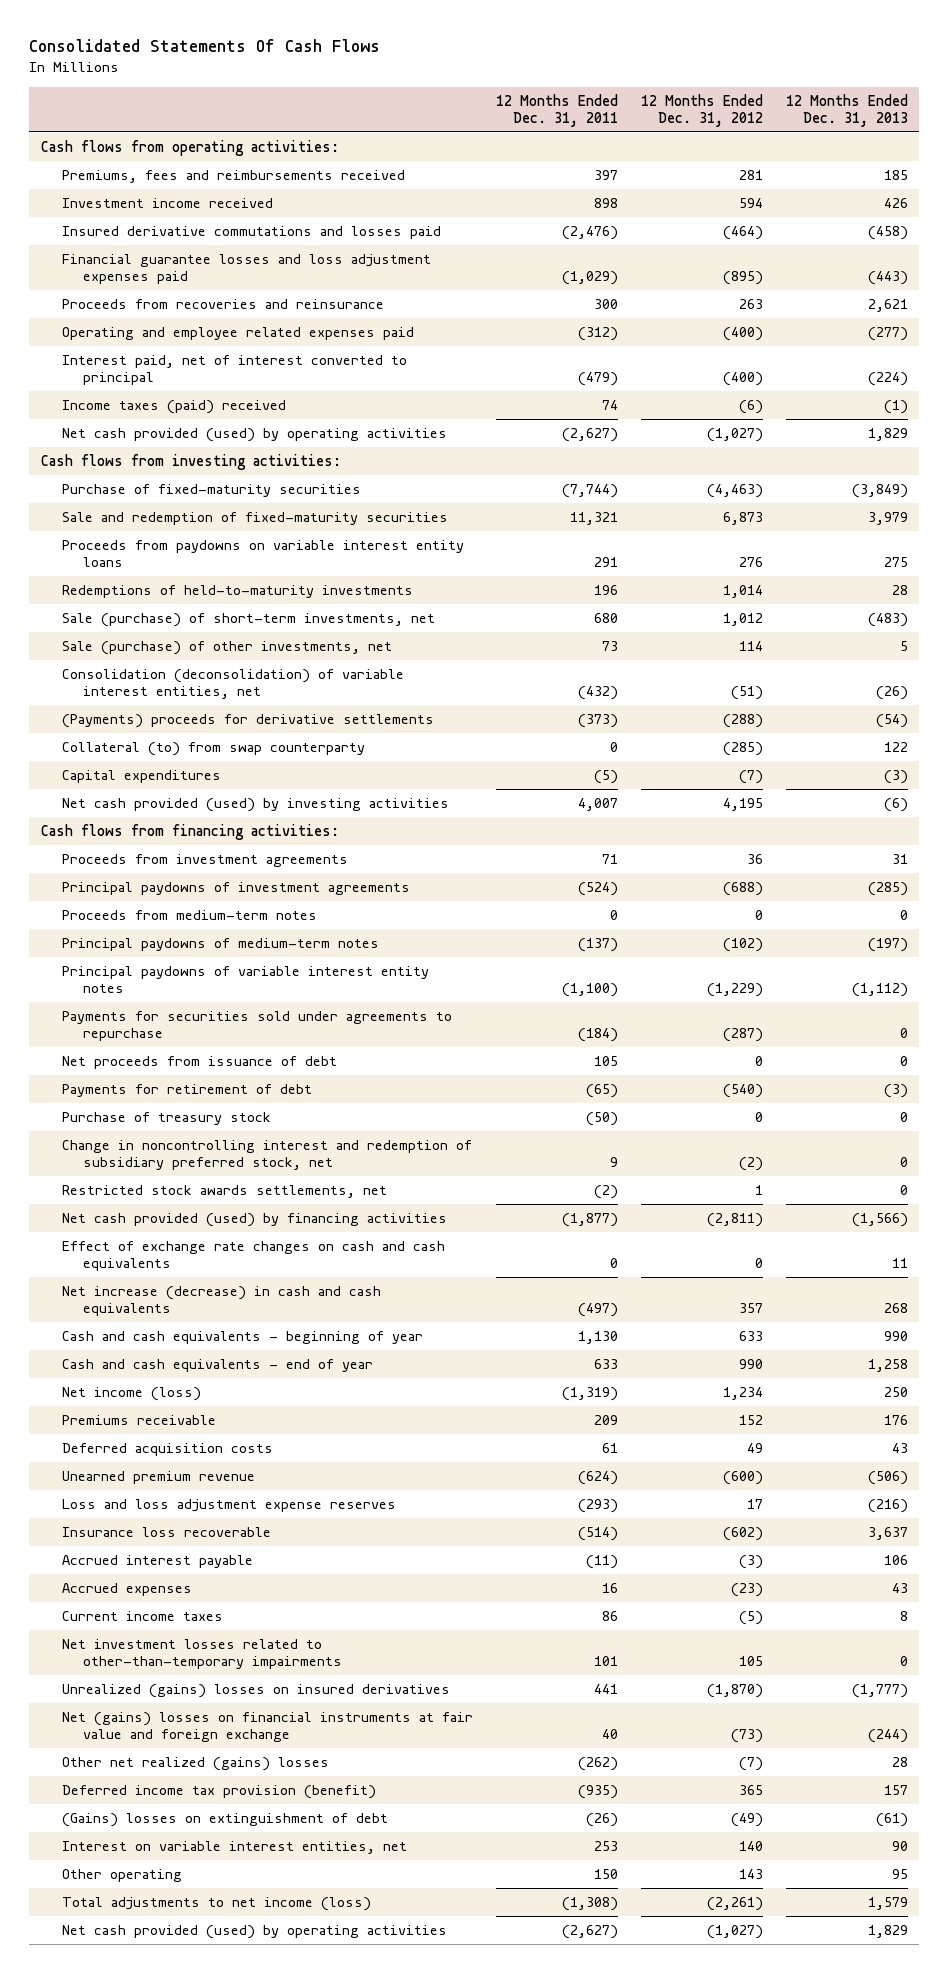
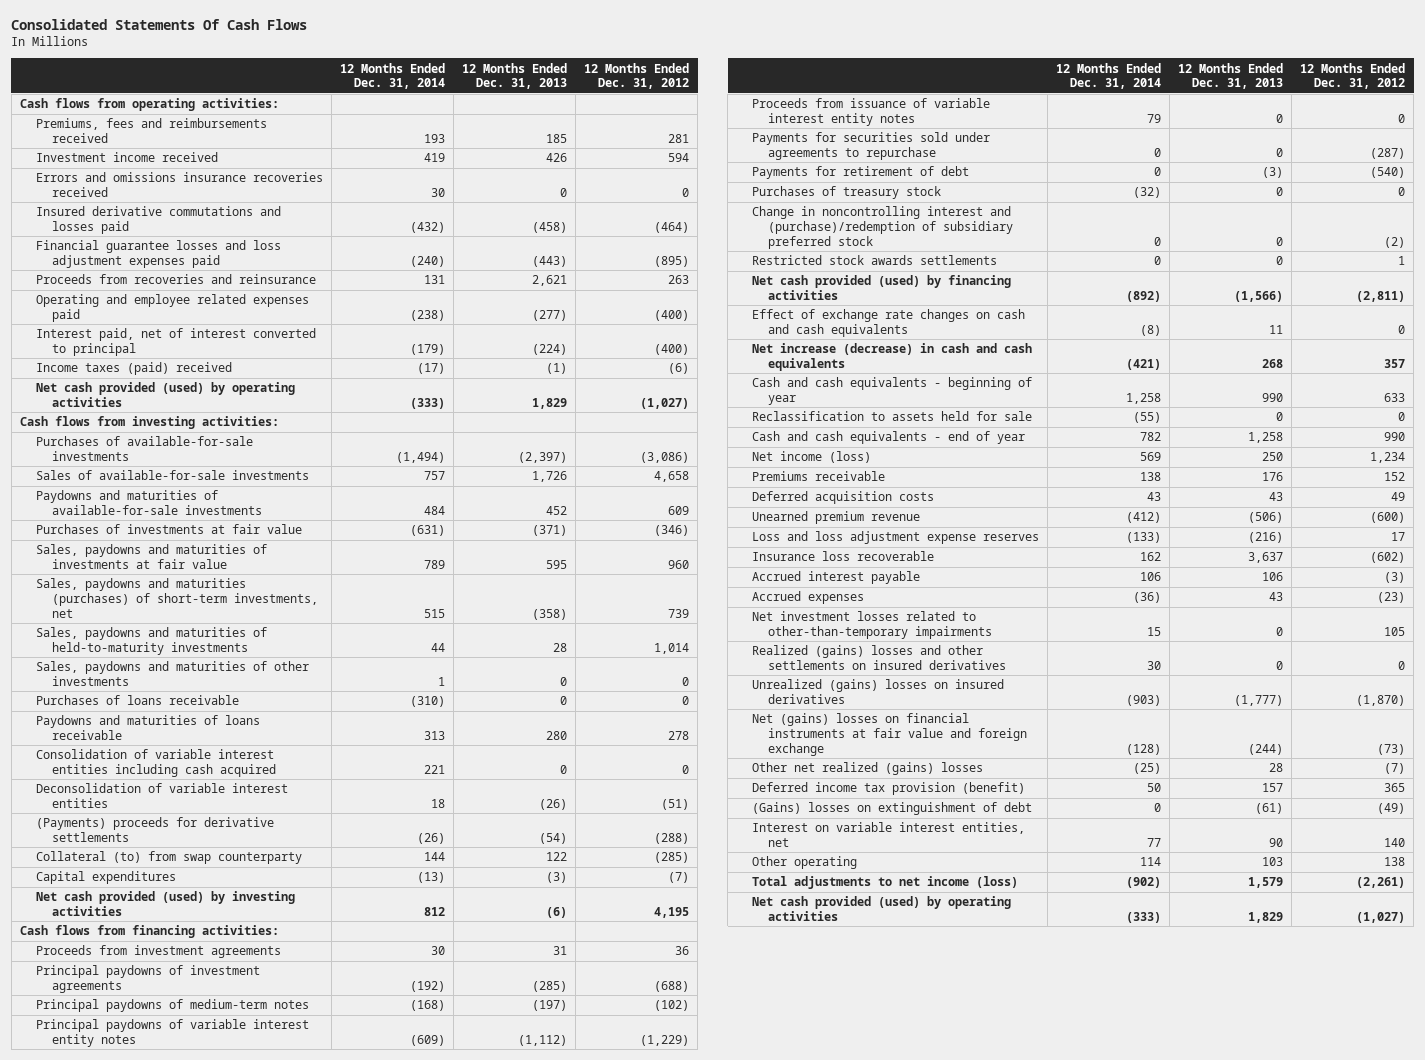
- | 12 Months Ended Dec. 31, 2011 | 12 Months Ended Dec. 31, 2012 | 12 Months Ended Dec. 31, 2013
+ | 12 Months Ended Dec. 31, 2014 | 12 Months Ended Dec. 31, 2013 | 12 Months Ended Dec. 31, 2012
+ Errors and omissions insurance recoveries received | 30 | 0 | 0
- Purchase of fixed-maturity securities | (7,744) | (4,463) | (3,849)
- Sale and redemption of fixed-maturity securities | 11,321 | 6,873 | 3,979
- Proceeds from paydowns on variable interest entity loans | 291 | 276 | 275
- Redemptions of held-to-maturity investments | 196 | 1,014 | 28
- Sale (purchase) of short-term investments, net | 680 | 1,012 | (483)
- Sale (purchase) of other investments, net | 73 | 114 | 5
- Consolidation (deconsolidation) of variable interest entities, net | (432) | (51) | (26)
+ Purchases of available-for-sale investments | (1,494) | (2,397) | (3,086)
+ Sales of available-for-sale investments | 757 | 1,726 | 4,658
+ Paydowns and maturities of available-for-sale investments | 484 | 452 | 609
+ Purchases of investments at fair value | (631) | (371) | (346)
+ Sales, paydowns and maturities of investments at fair value | 789 | 595 | 960
+ Sales, paydowns and maturities (purchases) of short-term investments, net | 515 | (358) | 739
+ Sales, paydowns and maturities of held-to-maturity investments | 44 | 28 | 1,014
+ Sales, paydowns and maturities of other investments | 1 | 0 | 0
+ Purchases of loans receivable | (310) | 0 | 0
+ Paydowns and maturities of loans receivable | 313 | 280 | 278
+ Consolidation of variable interest entities including cash acquired | 221 | 0 | 0
+ Deconsolidation of variable interest entities | 18 | (26) | (51)
- Proceeds from medium-term notes | 0 | 0 | 0
+ Proceeds from issuance of variable interest entity notes | 79 | 0 | 0
- Net proceeds from issuance of debt | 105 | 0 | 0
- Purchase of treasury stock | (50) | 0 | 0
- Change in noncontrolling interest and redemption of subsidiary preferred stock, net | 9 | (2) | 0
- Restricted stock awards settlements, net | (2) | 1 | 0
+ Purchases of treasury stock | (32) | 0 | 0
+ Change in noncontrolling interest and (purchase)/redemption of subsidiary preferred stock | 0 | 0 | (2)
+ Restricted stock awards settlements | 0 | 0 | 1
+ Reclassification to assets held for sale | (55) | 0 | 0
- Current income taxes | 86 | (5) | 8
+ Realized (gains) losses and other settlements on insured derivatives | 30 | 0 | 0
- Other operating | 150 | 143 | 95
+ Other operating | 114 | 103 | 138

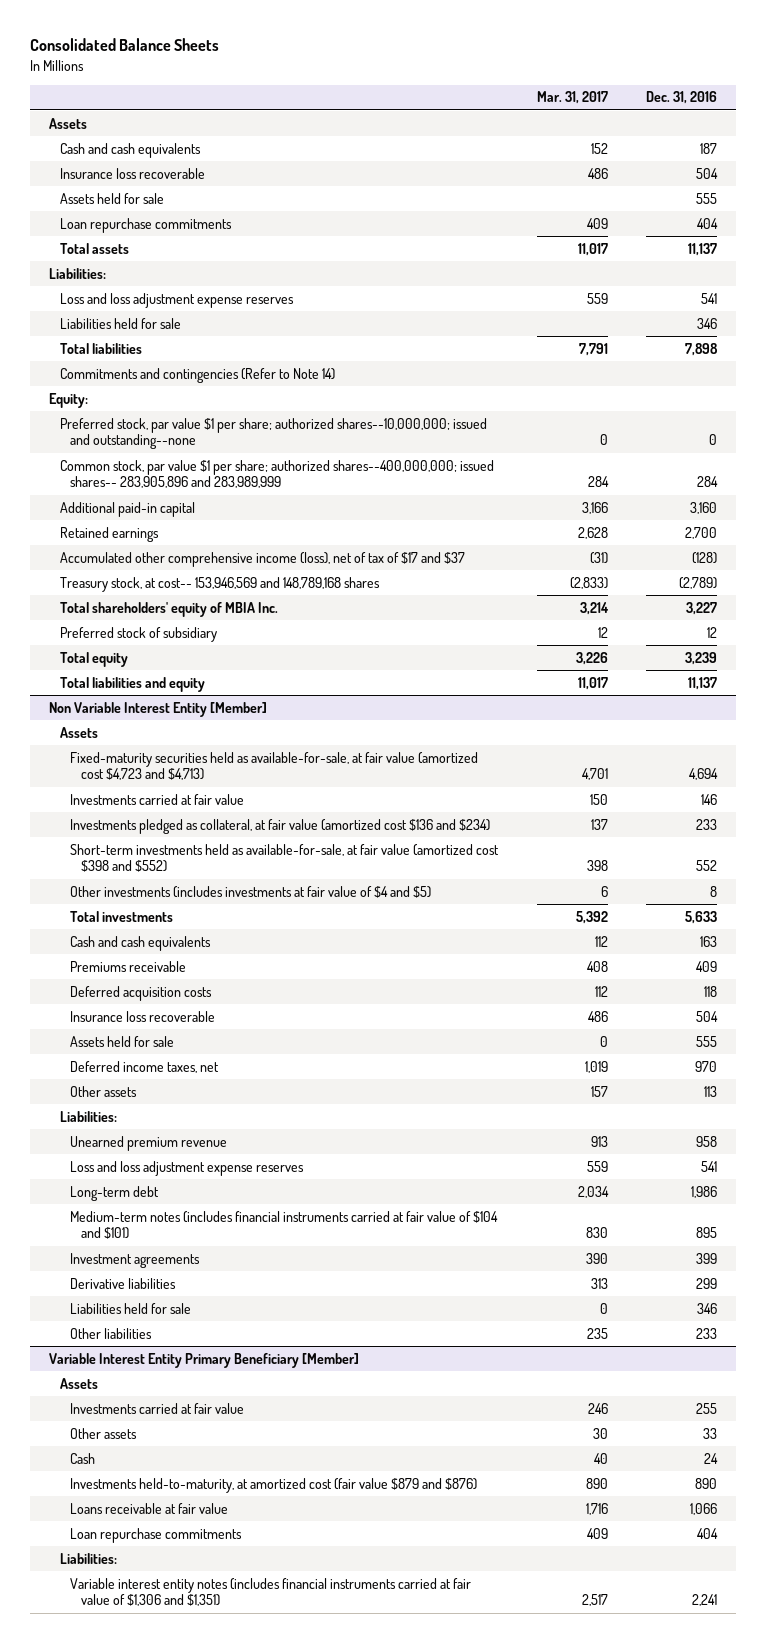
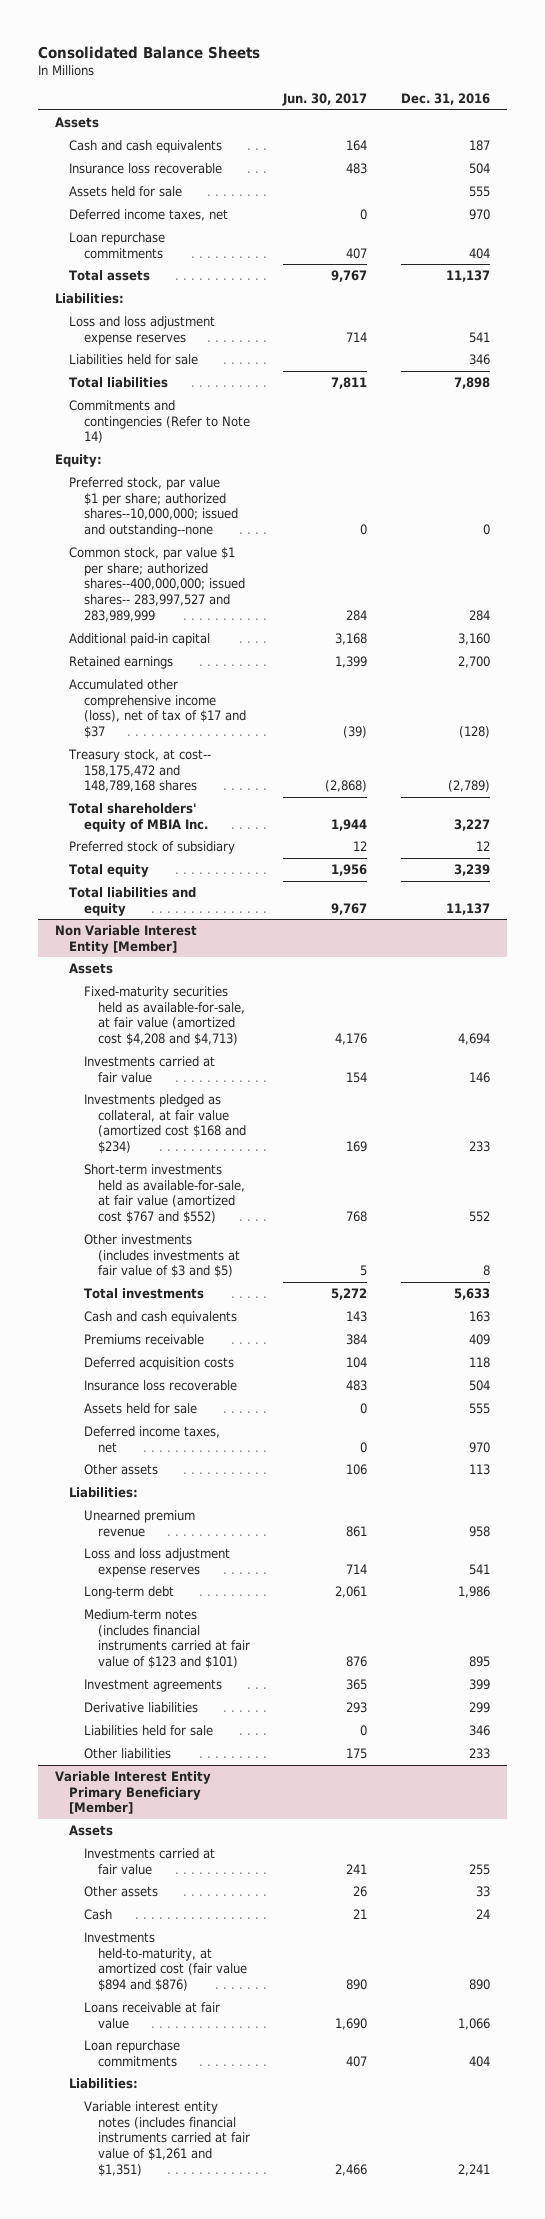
- | Mar. 31, 2017 | Dec. 31, 2016
+ | Jun. 30, 2017 | Dec. 31, 2016
+ Deferred income taxes, net | 0 | 970
- Common stock, par value $1 per share; authorized shares--400,000,000; issued shares-- 283,905,896 and 283,989,999 | 284 | 284
+ Common stock, par value $1 per share; authorized shares--400,000,000; issued shares-- 283,997,527 and 283,989,999 | 284 | 284
- Treasury stock, at cost-- 153,946,569 and 148,789,168 shares | (2,833) | (2,789)
+ Treasury stock, at cost-- 158,175,472 and 148,789,168 shares | (2,868) | (2,789)
@ Non Variable Interest Entity [Member]
- Fixed-maturity securities held as available-for-sale, at fair value (amortized cost $4,723 and $4,713) | 4,701 | 4,694
+ Fixed-maturity securities held as available-for-sale, at fair value (amortized cost $4,208 and $4,713) | 4,176 | 4,694
- Investments pledged as collateral, at fair value (amortized cost $136 and $234) | 137 | 233
- Short-term investments held as available-for-sale, at fair value (amortized cost $398 and $552) | 398 | 552
- Other investments (includes investments at fair value of $4 and $5) | 6 | 8
+ Investments pledged as collateral, at fair value (amortized cost $168 and $234) | 169 | 233
+ Short-term investments held as available-for-sale, at fair value (amortized cost $767 and $552) | 768 | 552
+ Other investments (includes investments at fair value of $3 and $5) | 5 | 8
- Medium-term notes (includes financial instruments carried at fair value of $104 and $101) | 830 | 895
+ Medium-term notes (includes financial instruments carried at fair value of $123 and $101) | 876 | 895
@ Variable Interest Entity Primary Beneficiary [Member]
- Investments held-to-maturity, at amortized cost (fair value $879 and $876) | 890 | 890
+ Investments held-to-maturity, at amortized cost (fair value $894 and $876) | 890 | 890
- Variable interest entity notes (includes financial instruments carried at fair value of $1,306 and $1,351) | 2,517 | 2,241
+ Variable interest entity notes (includes financial instruments carried at fair value of $1,261 and $1,351) | 2,466 | 2,241

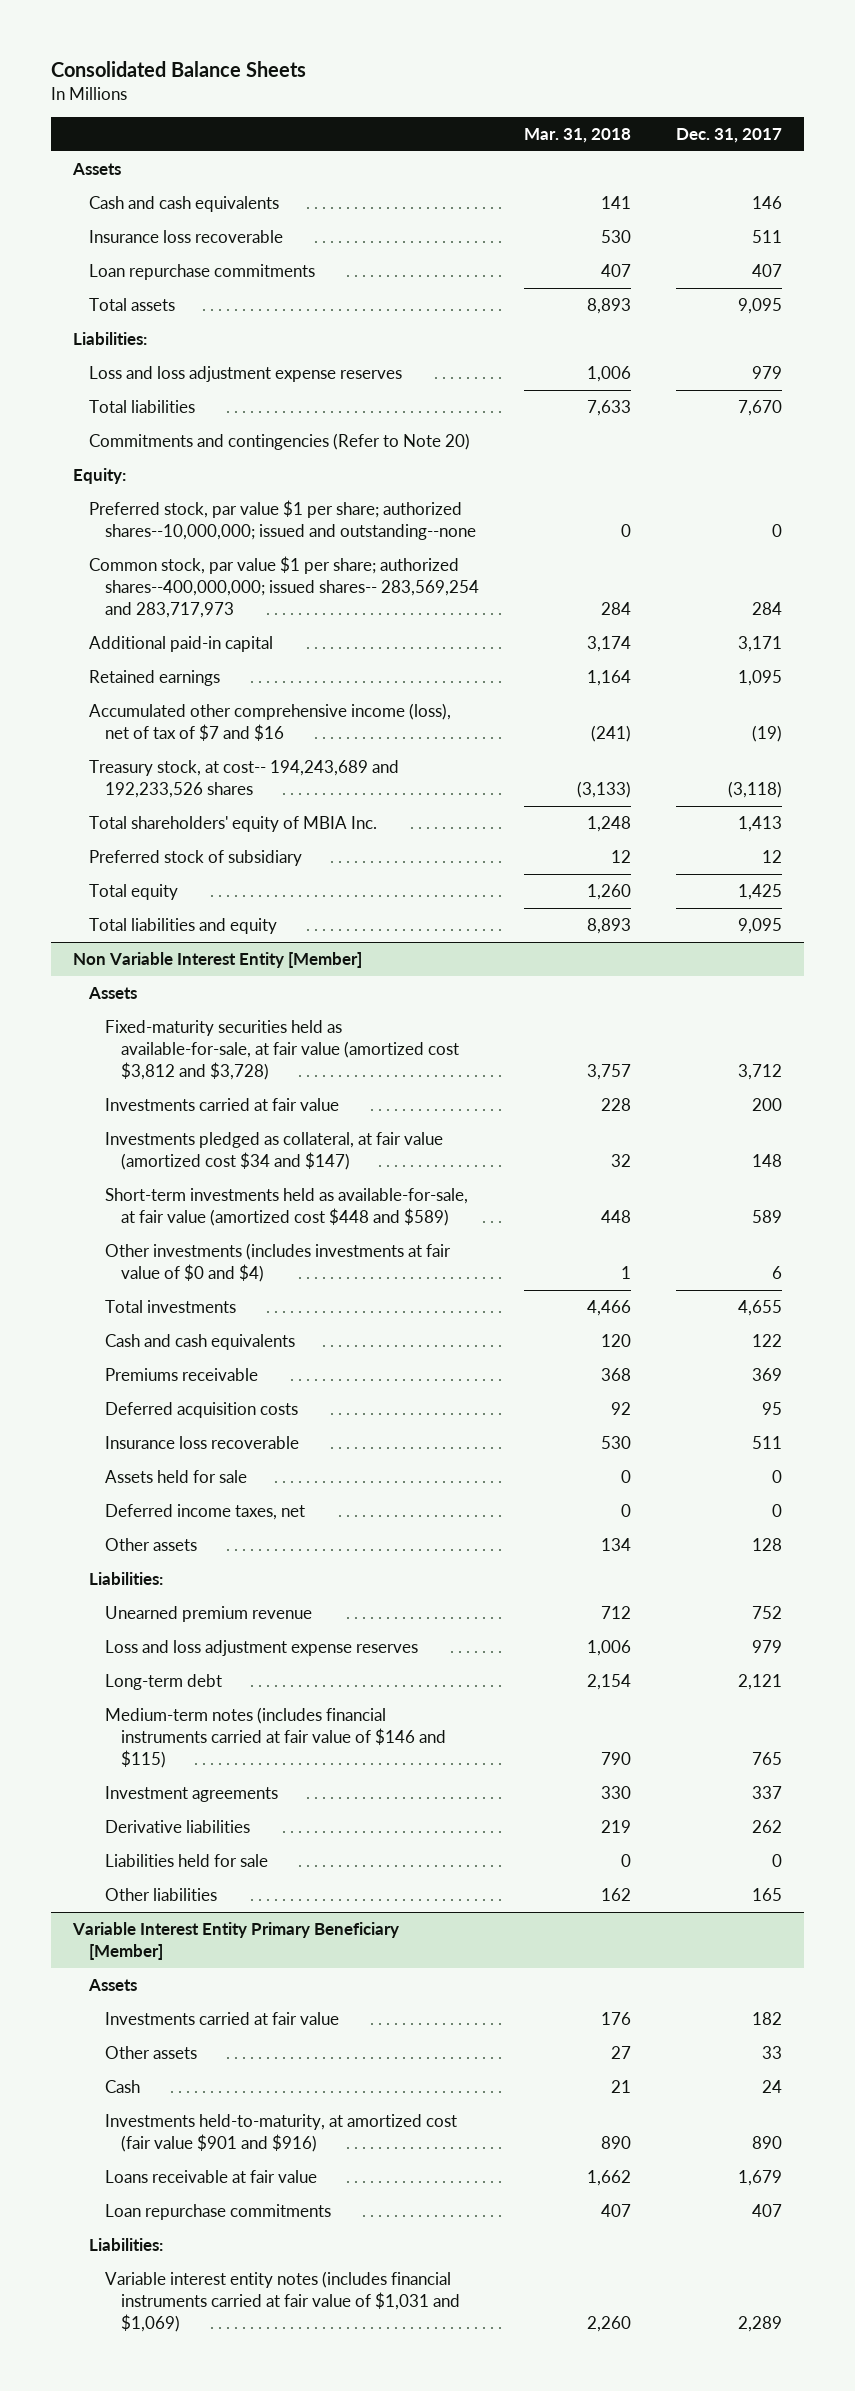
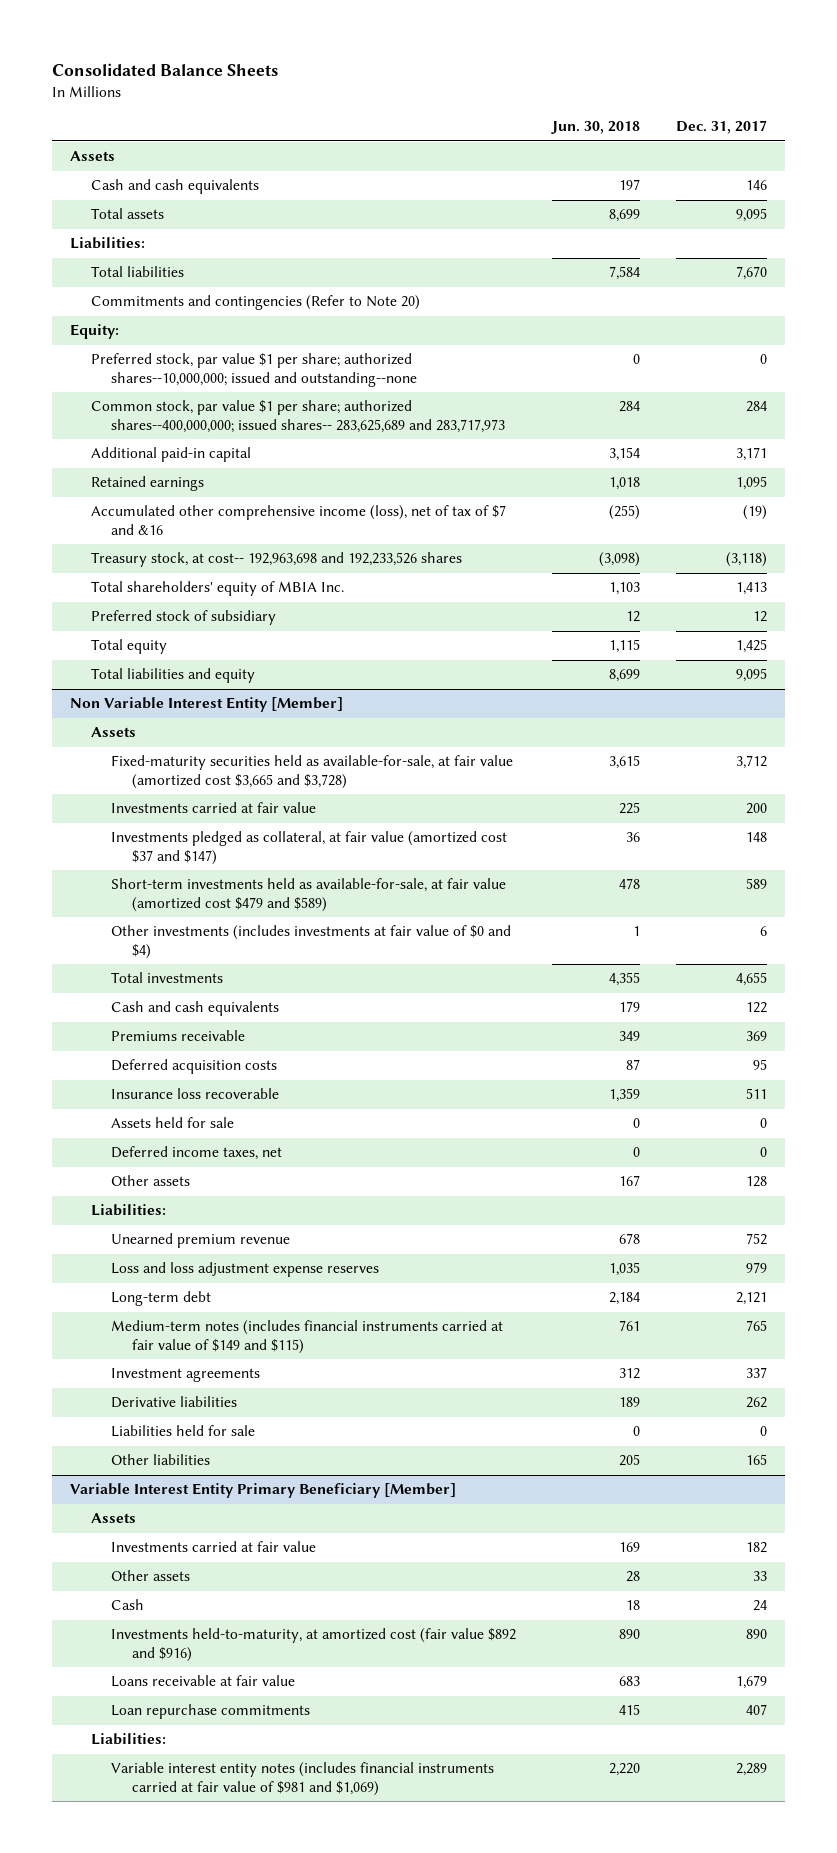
- | Mar. 31, 2018 | Dec. 31, 2017
+ | Jun. 30, 2018 | Dec. 31, 2017
- Insurance loss recoverable | 530 | 511
- Loan repurchase commitments | 407 | 407
- Loss and loss adjustment expense reserves | 1,006 | 979
- Common stock, par value $1 per share; authorized shares--400,000,000; issued shares-- 283,569,254 and 283,717,973 | 284 | 284
+ Common stock, par value $1 per share; authorized shares--400,000,000; issued shares-- 283,625,689 and 283,717,973 | 284 | 284
- Accumulated other comprehensive income (loss), net of tax of $7 and $16 | (241) | (19)
- Treasury stock, at cost-- 194,243,689 and 192,233,526 shares | (3,133) | (3,118)
+ Accumulated other comprehensive income (loss), net of tax of $7 and &16 | (255) | (19)
+ Treasury stock, at cost-- 192,963,698 and 192,233,526 shares | (3,098) | (3,118)
@ Non Variable Interest Entity [Member]
- Fixed-maturity securities held as available-for-sale, at fair value (amortized cost $3,812 and $3,728) | 3,757 | 3,712
+ Fixed-maturity securities held as available-for-sale, at fair value (amortized cost $3,665 and $3,728) | 3,615 | 3,712
- Investments pledged as collateral, at fair value (amortized cost $34 and $147) | 32 | 148
- Short-term investments held as available-for-sale, at fair value (amortized cost $448 and $589) | 448 | 589
+ Investments pledged as collateral, at fair value (amortized cost $37 and $147) | 36 | 148
+ Short-term investments held as available-for-sale, at fair value (amortized cost $479 and $589) | 478 | 589
- Medium-term notes (includes financial instruments carried at fair value of $146 and $115) | 790 | 765
+ Medium-term notes (includes financial instruments carried at fair value of $149 and $115) | 761 | 765
@ Variable Interest Entity Primary Beneficiary [Member]
- Investments held-to-maturity, at amortized cost (fair value $901 and $916) | 890 | 890
+ Investments held-to-maturity, at amortized cost (fair value $892 and $916) | 890 | 890
- Variable interest entity notes (includes financial instruments carried at fair value of $1,031 and $1,069) | 2,260 | 2,289
+ Variable interest entity notes (includes financial instruments carried at fair value of $981 and $1,069) | 2,220 | 2,289

